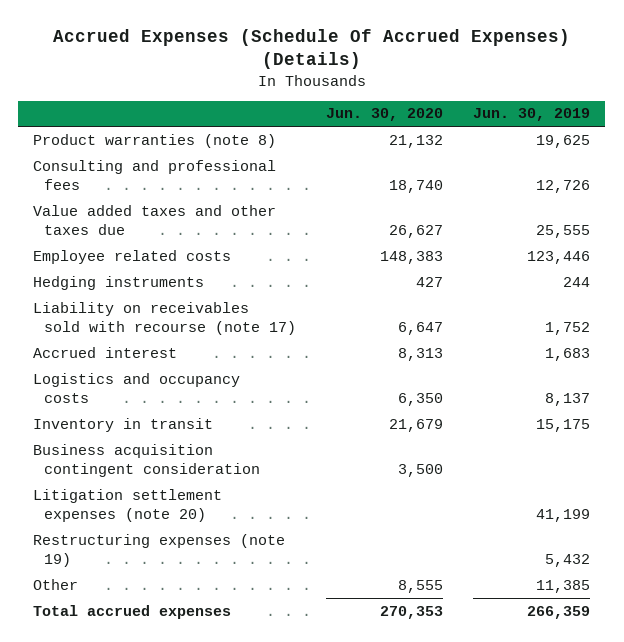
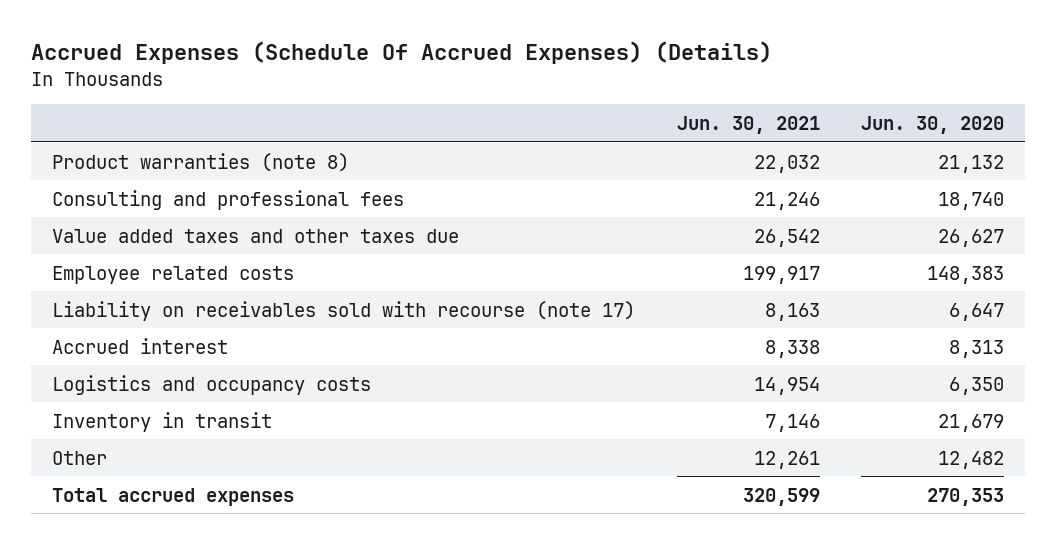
- | Jun. 30, 2020 | Jun. 30, 2019
+ | Jun. 30, 2021 | Jun. 30, 2020
- Hedging instruments | 427 | 244
- Business acquisition contingent consideration | 3,500 |
- Litigation settlement expenses (note 20) | | 41,199
- Restructuring expenses (note 19) | | 5,432
- Other | 8,555 | 11,385
+ Other | 12,261 | 12,482

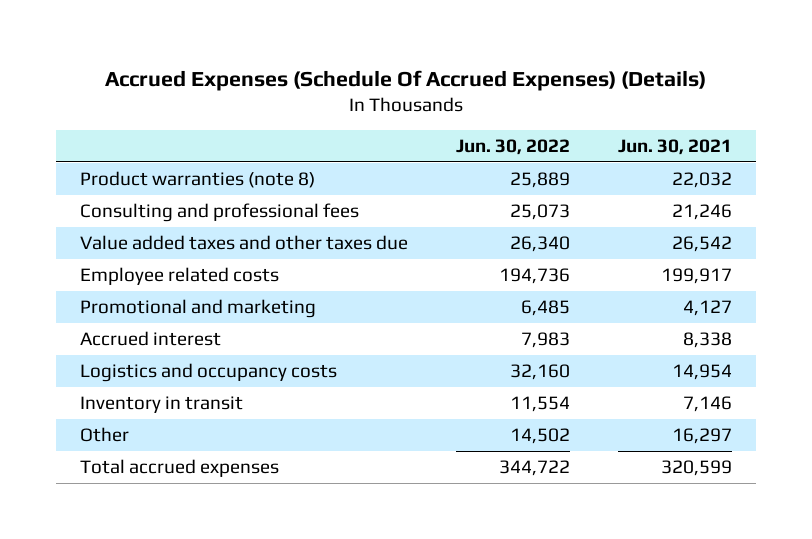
- | Jun. 30, 2021 | Jun. 30, 2020
+ | Jun. 30, 2022 | Jun. 30, 2021
- Liability on receivables sold with recourse (note 17) | 8,163 | 6,647
+ Promotional and marketing | 6,485 | 4,127
- Other | 12,261 | 12,482
+ Other | 14,502 | 16,297

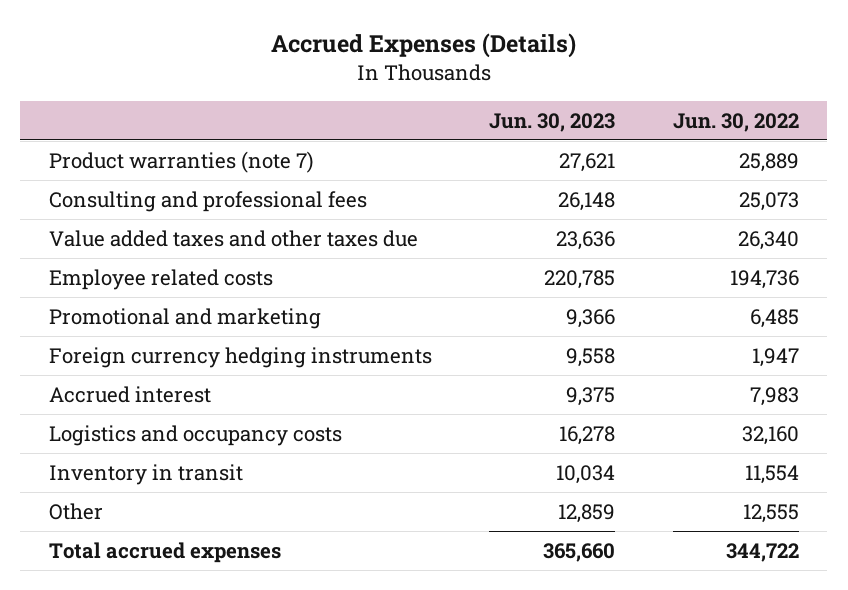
- Accrued Expenses (Schedule Of Accrued Expenses) (Details)
+ Accrued Expenses (Details)
- | Jun. 30, 2022 | Jun. 30, 2021
+ | Jun. 30, 2023 | Jun. 30, 2022
- Product warranties (note 8) | 25,889 | 22,032
+ Product warranties (note 7) | 27,621 | 25,889
+ Foreign currency hedging instruments | 9,558 | 1,947
- Other | 14,502 | 16,297
+ Other | 12,859 | 12,555

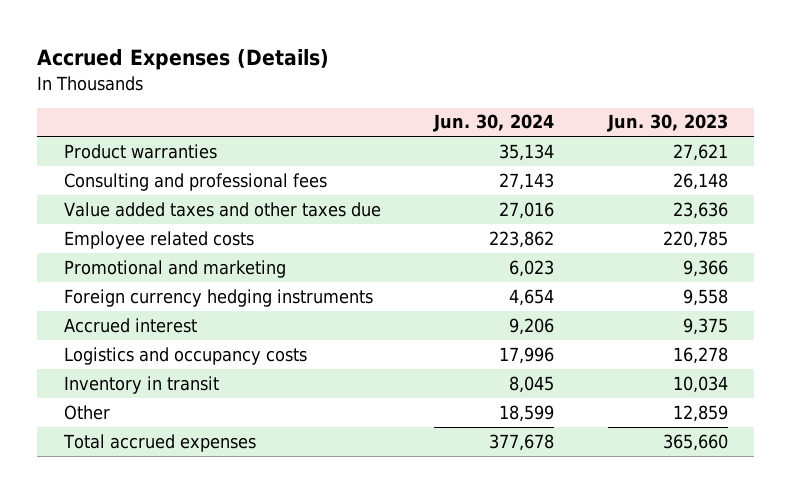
- | Jun. 30, 2023 | Jun. 30, 2022
+ | Jun. 30, 2024 | Jun. 30, 2023
- Product warranties (note 7) | 27,621 | 25,889
+ Product warranties | 35,134 | 27,621

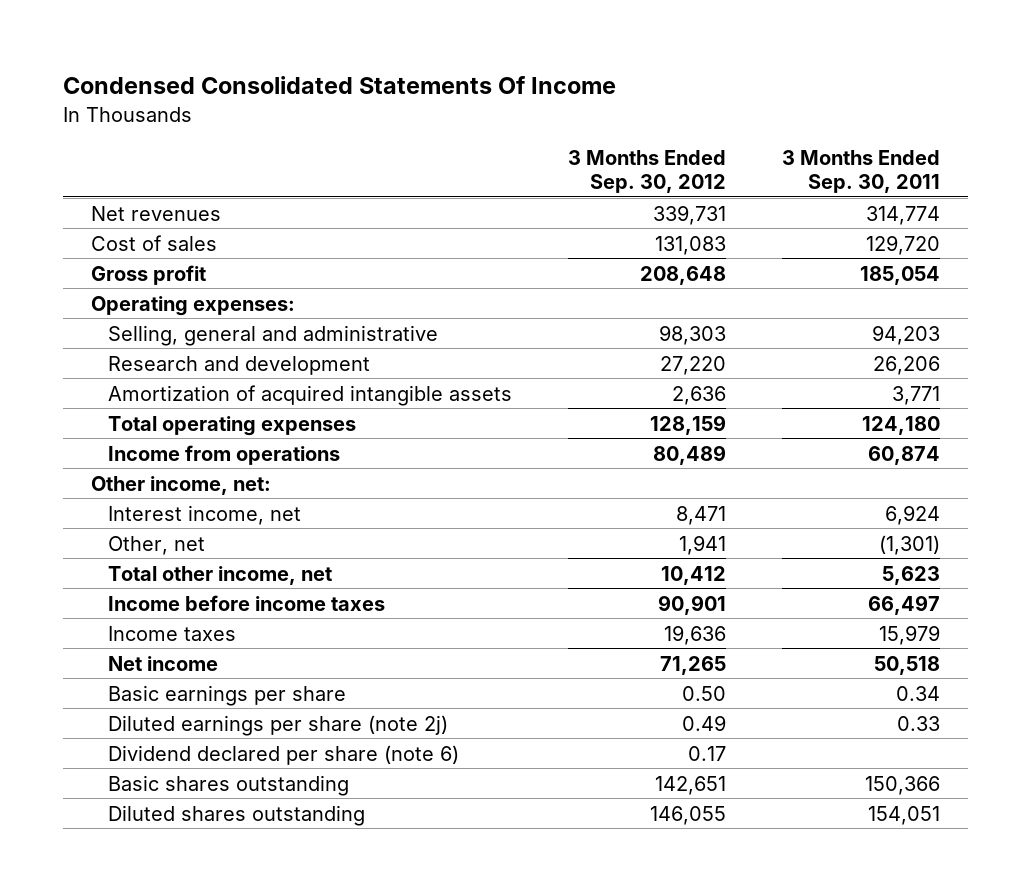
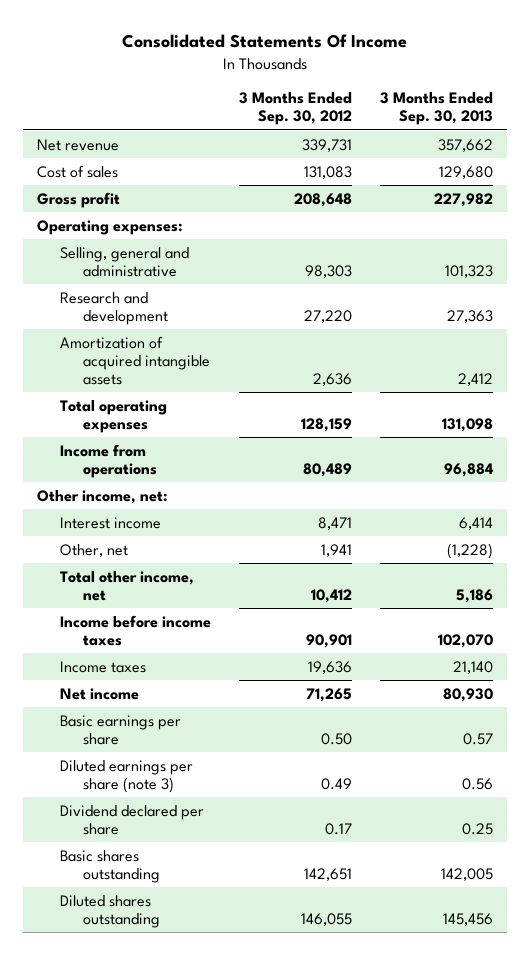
- Condensed Consolidated Statements Of Income
+ Consolidated Statements Of Income
- | 3 Months Ended Sep. 30, 2012 | 3 Months Ended Sep. 30, 2011
+ | 3 Months Ended Sep. 30, 2012 | 3 Months Ended Sep. 30, 2013
- Net revenues | 339,731 | 314,774
+ Net revenue | 339,731 | 357,662
- Interest income, net | 8,471 | 6,924
+ Interest income | 8,471 | 6,414
- Diluted earnings per share (note 2j) | 0.49 | 0.33
- Dividend declared per share (note 6) | 0.17 |
+ Diluted earnings per share (note 3) | 0.49 | 0.56
+ Dividend declared per share | 0.17 | 0.25

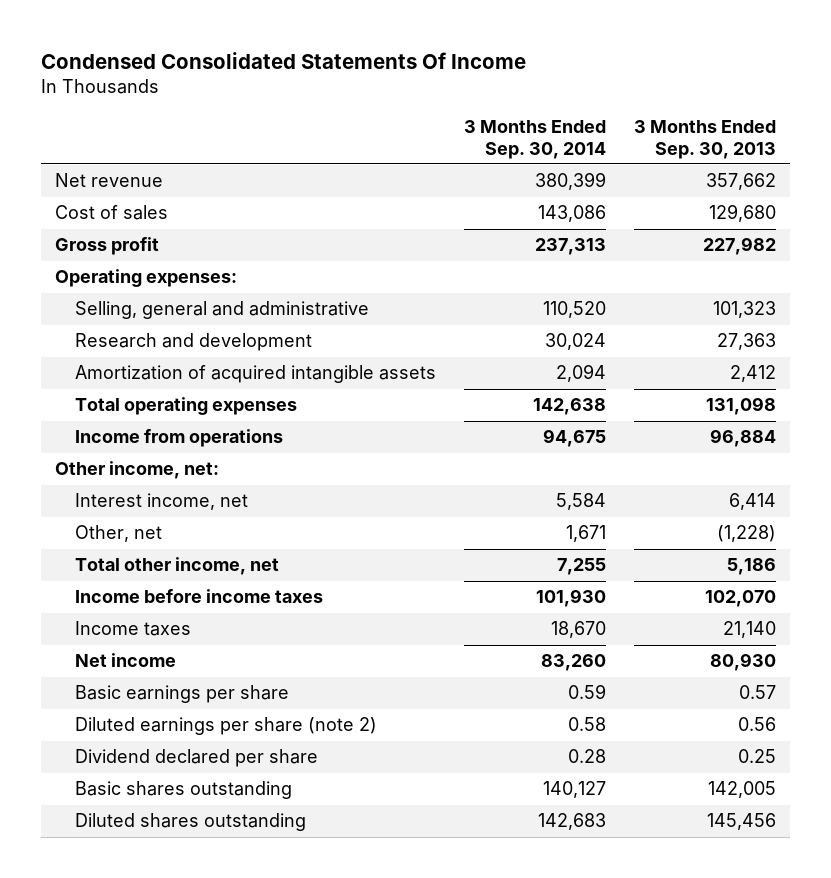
- Consolidated Statements Of Income
+ Condensed Consolidated Statements Of Income
- | 3 Months Ended Sep. 30, 2012 | 3 Months Ended Sep. 30, 2013
+ | 3 Months Ended Sep. 30, 2014 | 3 Months Ended Sep. 30, 2013
- Interest income | 8,471 | 6,414
+ Interest income, net | 5,584 | 6,414
- Diluted earnings per share (note 3) | 0.49 | 0.56
+ Diluted earnings per share (note 2) | 0.58 | 0.56

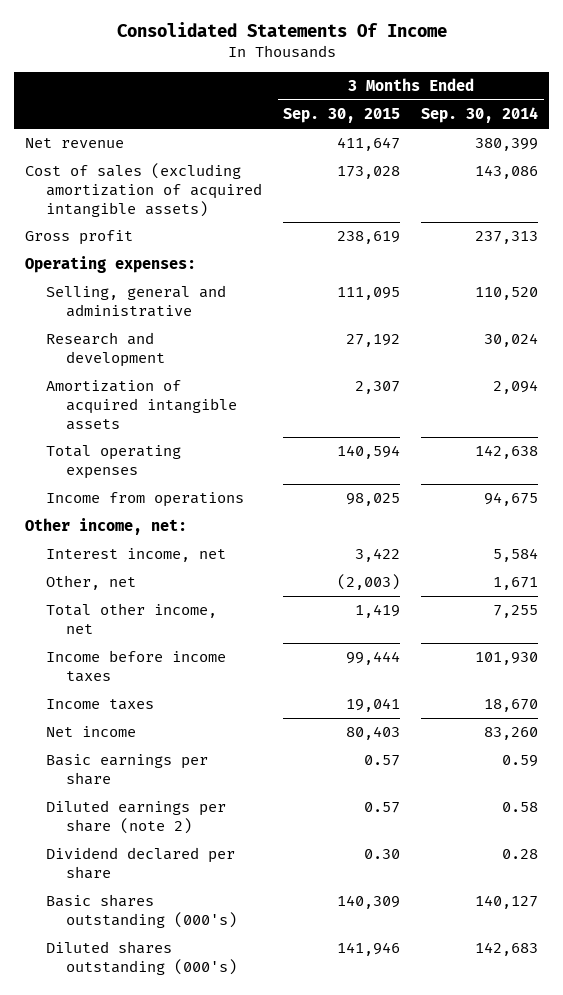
- Condensed Consolidated Statements Of Income
+ Consolidated Statements Of Income
- | 3 Months Ended Sep. 30, 2014 | 3 Months Ended Sep. 30, 2013
+ | 3 Months Ended Sep. 30, 2015 | 3 Months Ended Sep. 30, 2014
- Cost of sales | 143,086 | 129,680
+ Cost of sales (excluding amortization of acquired intangible assets) | 173,028 | 143,086
- Basic shares outstanding | 140,127 | 142,005
- Diluted shares outstanding | 142,683 | 145,456
+ Basic shares outstanding (000's) | 140,309 | 140,127
+ Diluted shares outstanding (000's) | 141,946 | 142,683

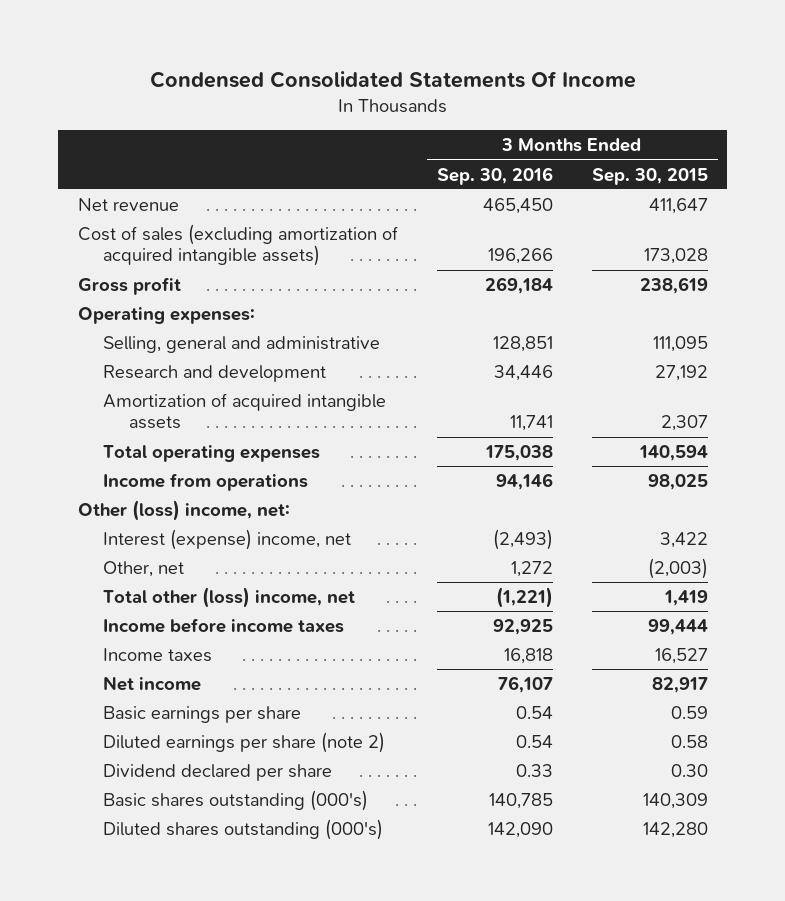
- Consolidated Statements Of Income
+ Condensed Consolidated Statements Of Income
- | 3 Months Ended Sep. 30, 2015 | 3 Months Ended Sep. 30, 2014
+ | 3 Months Ended Sep. 30, 2016 | 3 Months Ended Sep. 30, 2015
- Other income, net:
- Interest income, net | 3,422 | 5,584
+ Other (loss) income, net:
+ Interest (expense) income, net | (2,493) | 3,422
- Total other income, net | 1,419 | 7,255
+ Total other (loss) income, net | (1,221) | 1,419
- Income taxes | 19,041 | 18,670
- Net income | 80,403 | 83,260
- Basic earnings per share | 0.57 | 0.59
- Diluted earnings per share (note 2) | 0.57 | 0.58
+ Income taxes | 16,818 | 16,527
+ Net income | 76,107 | 82,917
+ Basic earnings per share | 0.54 | 0.59
+ Diluted earnings per share (note 2) | 0.54 | 0.58
- Diluted shares outstanding (000's) | 141,946 | 142,683
+ Diluted shares outstanding (000's) | 142,090 | 142,280

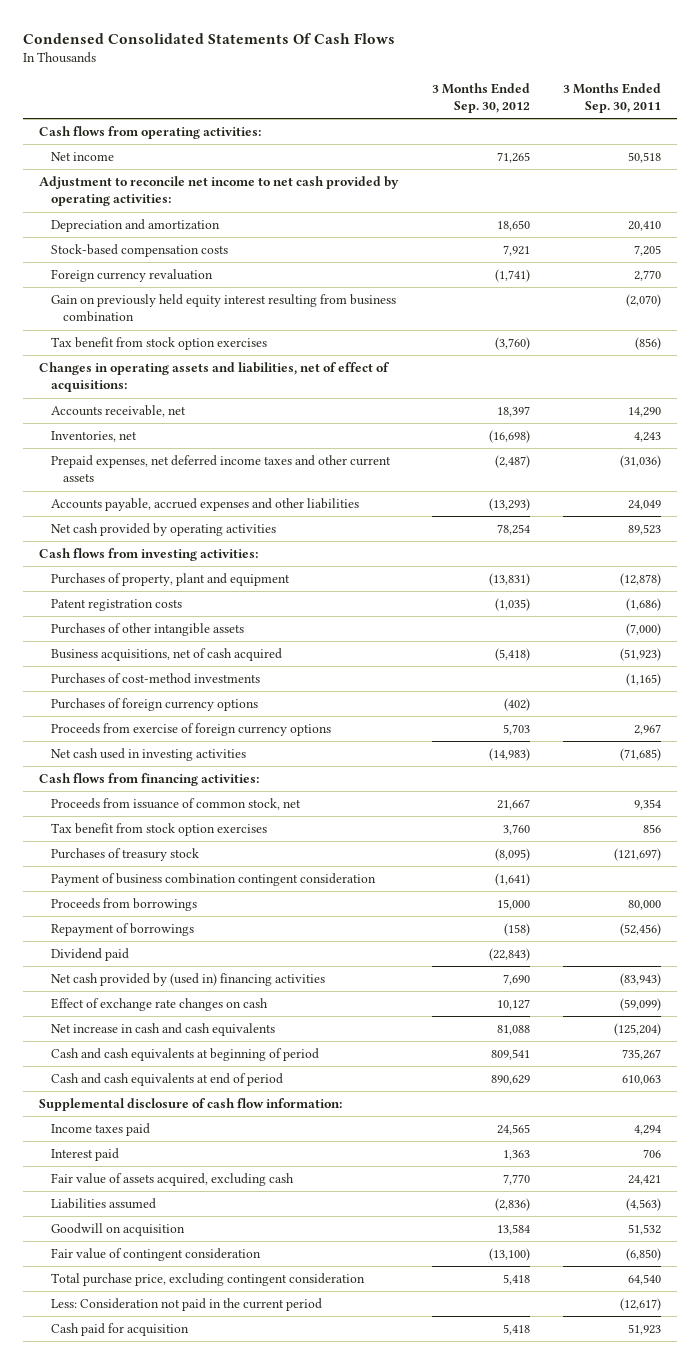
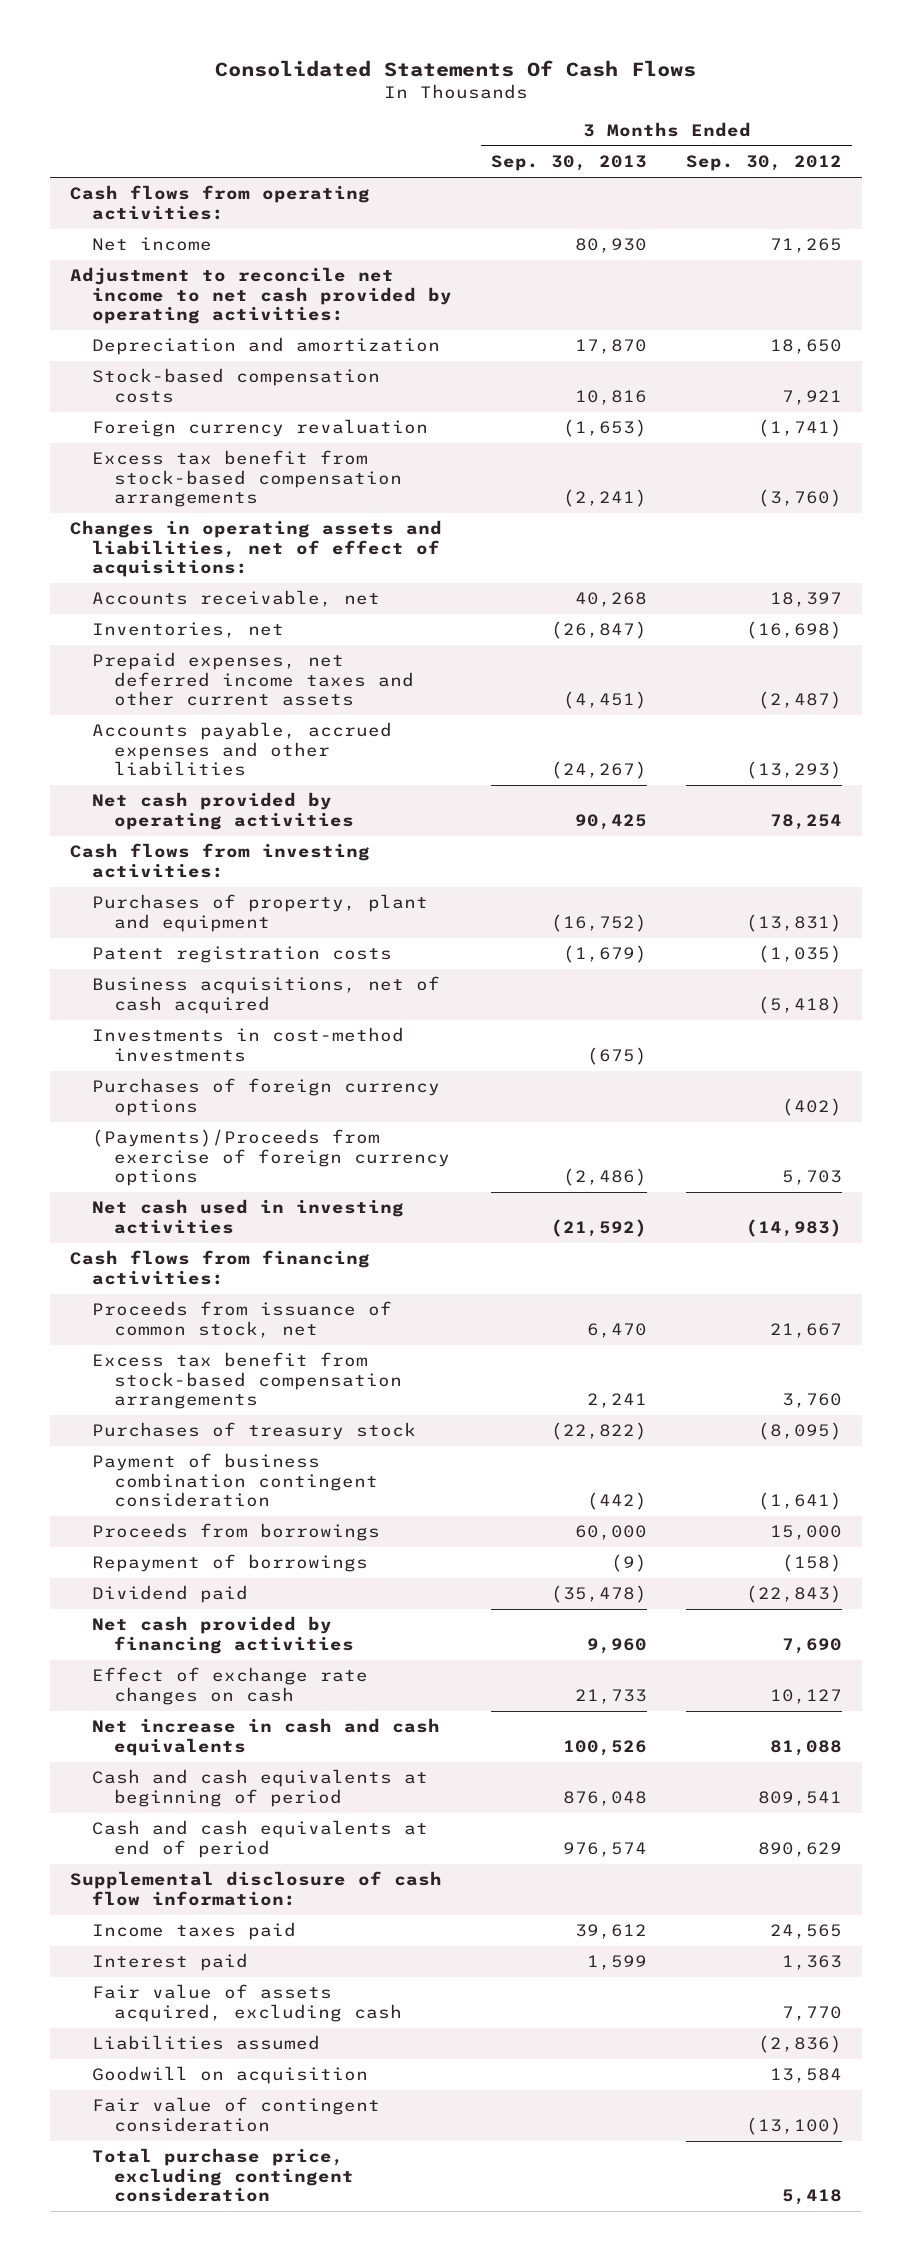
- Condensed Consolidated Statements Of Cash Flows
+ Consolidated Statements Of Cash Flows
- | 3 Months Ended Sep. 30, 2012 | 3 Months Ended Sep. 30, 2011
+ | 3 Months Ended Sep. 30, 2013 | 3 Months Ended Sep. 30, 2012
- Gain on previously held equity interest resulting from business combination | | (2,070)
- Tax benefit from stock option exercises | (3,760) | (856)
+ Excess tax benefit from stock-based compensation arrangements | (2,241) | (3,760)
- Purchases of other intangible assets | | (7,000)
- Purchases of cost-method investments | | (1,165)
+ Investments in cost-method investments | (675) |
- Proceeds from exercise of foreign currency options | 5,703 | 2,967
+ (Payments)/Proceeds from exercise of foreign currency options | (2,486) | 5,703
- Tax benefit from stock option exercises | 3,760 | 856
+ Excess tax benefit from stock-based compensation arrangements | 2,241 | 3,760
- Net cash provided by (used in) financing activities | 7,690 | (83,943)
+ Net cash provided by financing activities | 9,960 | 7,690
- Less: Consideration not paid in the current period | | (12,617)
- Cash paid for acquisition | 5,418 | 51,923

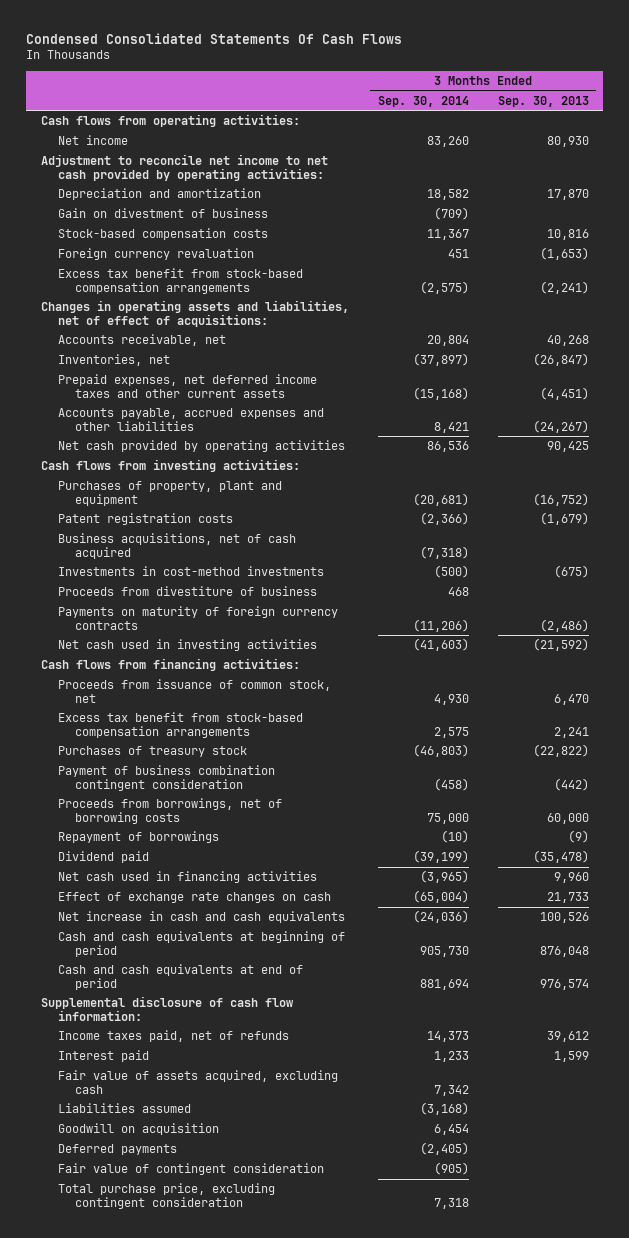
- Consolidated Statements Of Cash Flows
+ Condensed Consolidated Statements Of Cash Flows
- | 3 Months Ended Sep. 30, 2013 | 3 Months Ended Sep. 30, 2012
+ | 3 Months Ended Sep. 30, 2014 | 3 Months Ended Sep. 30, 2013
+ Gain on divestment of business | (709) |
- Purchases of foreign currency options | | (402)
- (Payments)/Proceeds from exercise of foreign currency options | (2,486) | 5,703
+ Proceeds from divestiture of business | 468 |
+ Payments on maturity of foreign currency contracts | (11,206) | (2,486)
- Proceeds from borrowings | 60,000 | 15,000
+ Proceeds from borrowings, net of borrowing costs | 75,000 | 60,000
- Net cash provided by financing activities | 9,960 | 7,690
+ Net cash used in financing activities | (3,965) | 9,960
- Income taxes paid | 39,612 | 24,565
+ Income taxes paid, net of refunds | 14,373 | 39,612
+ Deferred payments | (2,405) |

